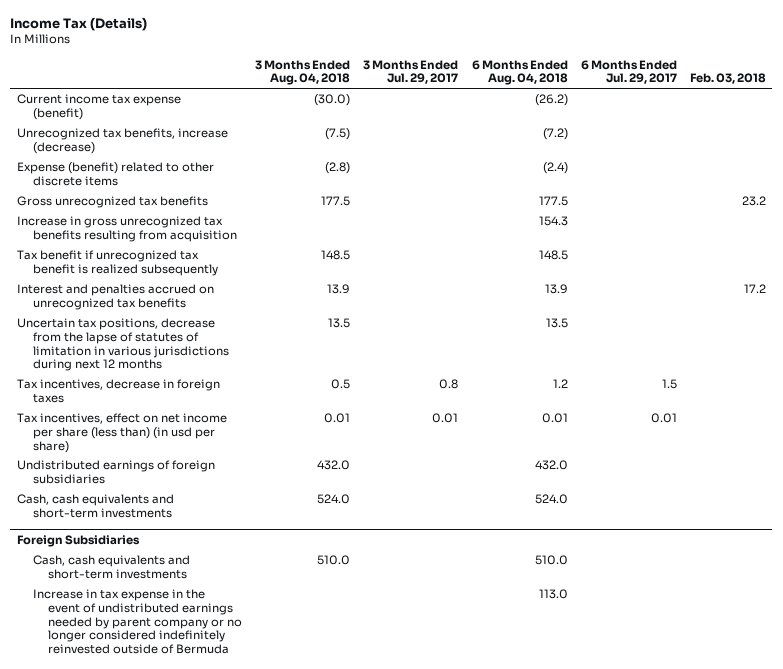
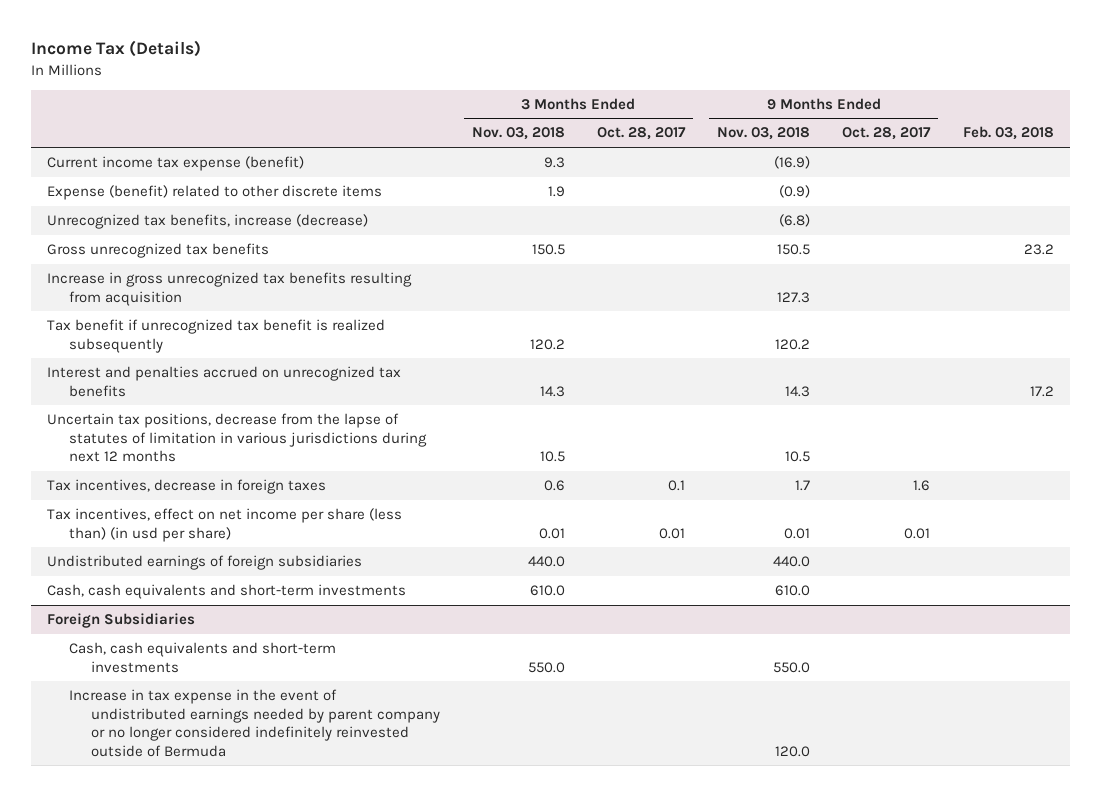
- | 3 Months Ended Aug. 04, 2018 | 3 Months Ended Jul. 29, 2017 | 6 Months Ended Aug. 04, 2018 | 6 Months Ended Jul. 29, 2017 | Feb. 03, 2018
+ | 3 Months Ended Nov. 03, 2018 | 3 Months Ended Oct. 28, 2017 | 9 Months Ended Nov. 03, 2018 | 9 Months Ended Oct. 28, 2017 | Feb. 03, 2018
moved down: Unrecognized tax benefits, increase (decrease) | | | (6.8) | |

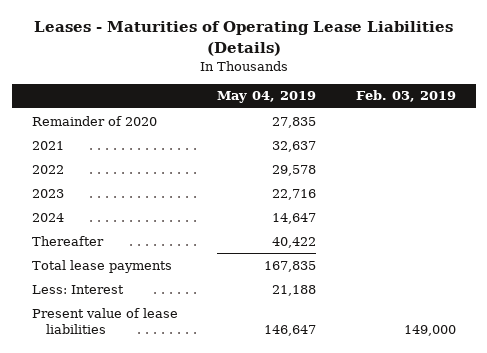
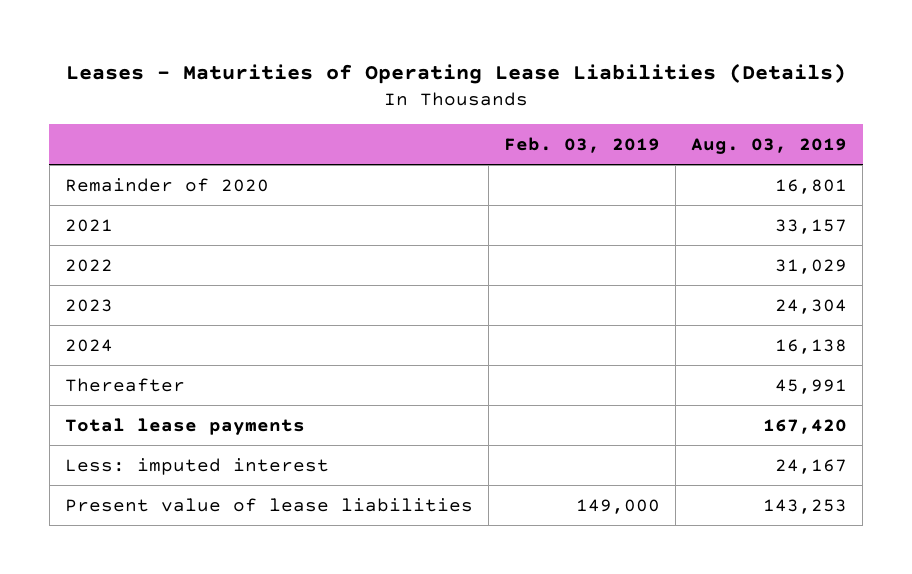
- | May 04, 2019 | Feb. 03, 2019
+ | Feb. 03, 2019 | Aug. 03, 2019
- Less: Interest | 21,188 |
+ Less: imputed interest | | 24,167

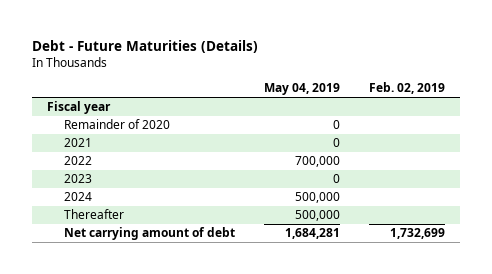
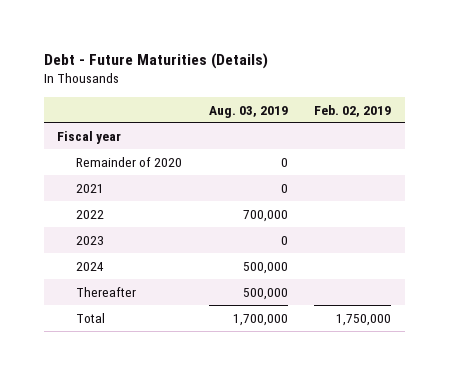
- | May 04, 2019 | Feb. 02, 2019
+ | Aug. 03, 2019 | Feb. 02, 2019
- Net carrying amount of debt | 1,684,281 | 1,732,699
+ Total | 1,700,000 | 1,750,000

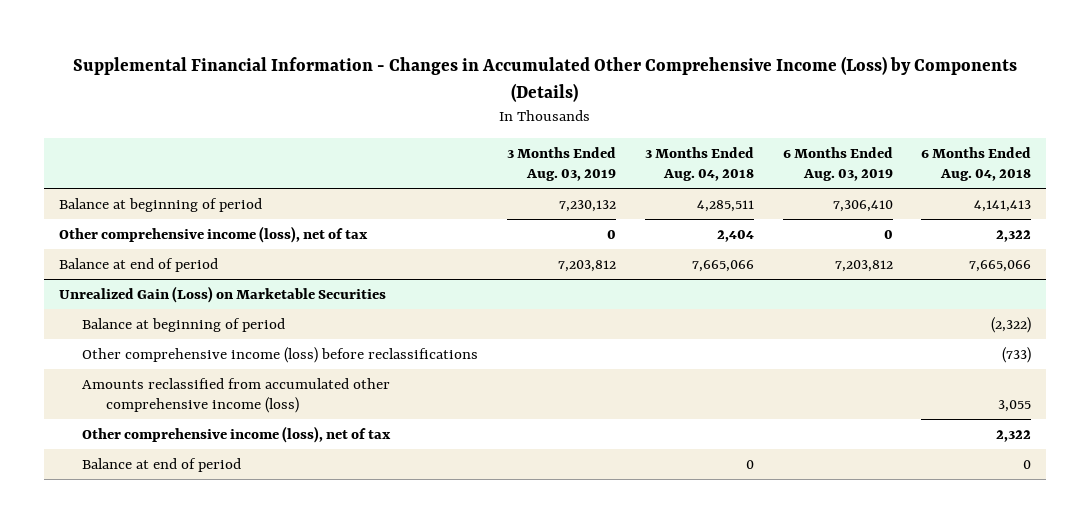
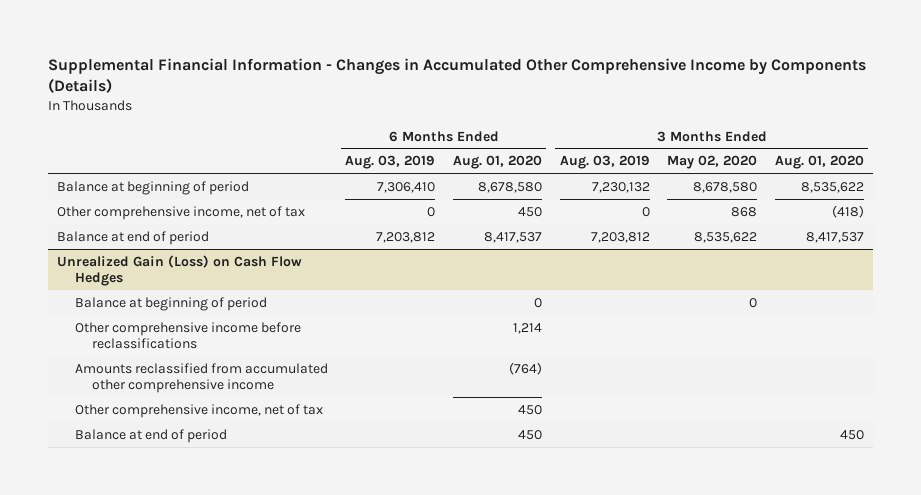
- Supplemental Financial Information - Changes in Accumulated Other Comprehensive Income (Loss) by Components (Details)
+ Supplemental Financial Information - Changes in Accumulated Other Comprehensive Income by Components (Details)
- | 3 Months Ended Aug. 03, 2019 | 3 Months Ended Aug. 04, 2018 | 6 Months Ended Aug. 03, 2019 | 6 Months Ended Aug. 04, 2018
+ | 6 Months Ended Aug. 03, 2019 | 6 Months Ended Aug. 01, 2020 | 3 Months Ended Aug. 03, 2019 | 3 Months Ended May 02, 2020 | 3 Months Ended Aug. 01, 2020
- Other comprehensive income (loss), net of tax | 0 | 2,404 | 0 | 2,322
+ Other comprehensive income, net of tax | 0 | 450 | 0 | 868 | (418)
- Unrealized Gain (Loss) on Marketable Securities
- Balance at beginning of period | | | | (2,322)
- Other comprehensive income (loss) before reclassifications | | | | (733)
- Amounts reclassified from accumulated other comprehensive income (loss) | | | | 3,055
- Other comprehensive income (loss), net of tax | | | | 2,322
- Balance at end of period | | 0 | | 0
+ Unrealized Gain (Loss) on Cash Flow Hedges
+ Balance at beginning of period | | 0 | | 0 |
+ Other comprehensive income before reclassifications | | 1,214 | | |
+ Amounts reclassified from accumulated other comprehensive income | | (764) | | |
+ Other comprehensive income, net of tax | | 450 | | |
+ Balance at end of period | | 450 | | | 450

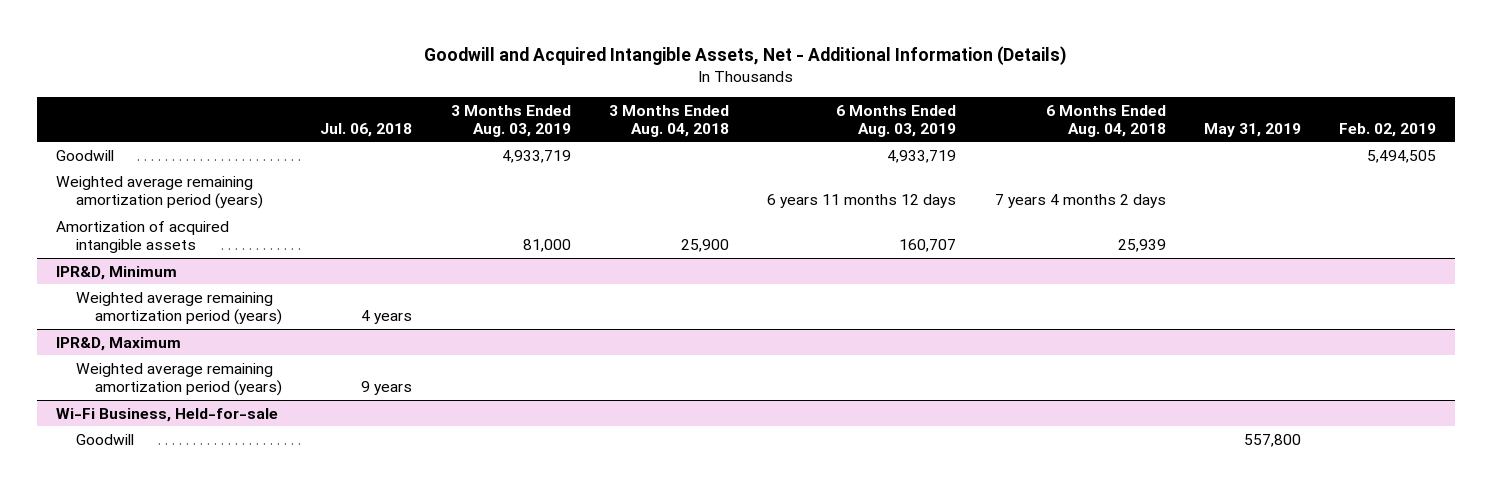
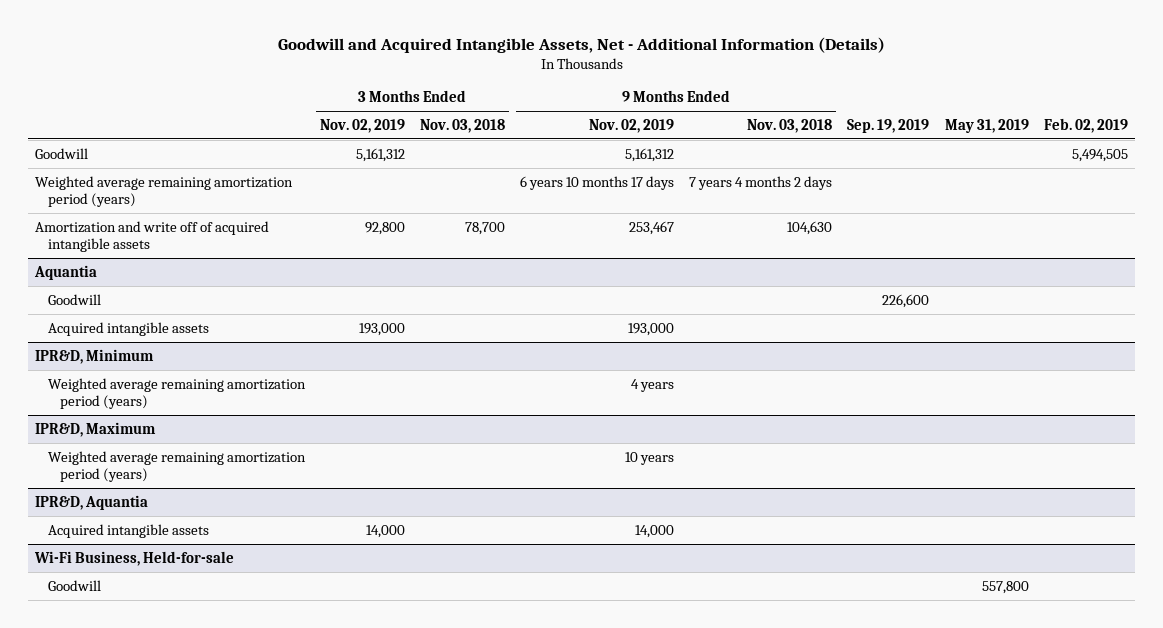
- | Jul. 06, 2018 | 3 Months Ended Aug. 03, 2019 | 3 Months Ended Aug. 04, 2018 | 6 Months Ended Aug. 03, 2019 | 6 Months Ended Aug. 04, 2018 | May 31, 2019 | Feb. 02, 2019
+ | 3 Months Ended Nov. 02, 2019 | 3 Months Ended Nov. 03, 2018 | 9 Months Ended Nov. 02, 2019 | 9 Months Ended Nov. 03, 2018 | Sep. 19, 2019 | May 31, 2019 | Feb. 02, 2019
- Amortization of acquired intangible assets | | 81,000 | 25,900 | 160,707 | 25,939 | |
+ Amortization and write off of acquired intangible assets | 92,800 | 78,700 | 253,467 | 104,630 | | |
+ Aquantia
+ Goodwill | | | | | 226,600 | |
+ Acquired intangible assets | 193,000 | | 193,000 | | | |
+ IPR&D, Aquantia
+ Acquired intangible assets | 14,000 | | 14,000 | | | |

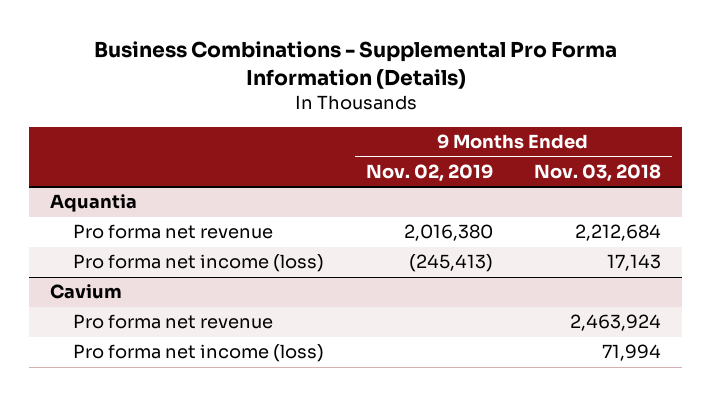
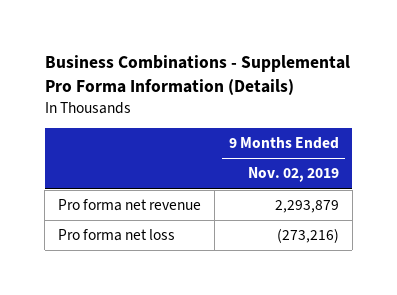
- | 9 Months Ended Nov. 02, 2019 | 9 Months Ended Nov. 03, 2018
+ | 9 Months Ended Nov. 02, 2019
- Aquantia
- Pro forma net revenue | 2,016,380 | 2,212,684
- Pro forma net income (loss) | (245,413) | 17,143
- Cavium
- Pro forma net revenue | | 2,463,924
- Pro forma net income (loss) | | 71,994
+ Pro forma net revenue | 2,293,879
+ Pro forma net loss | (273,216)

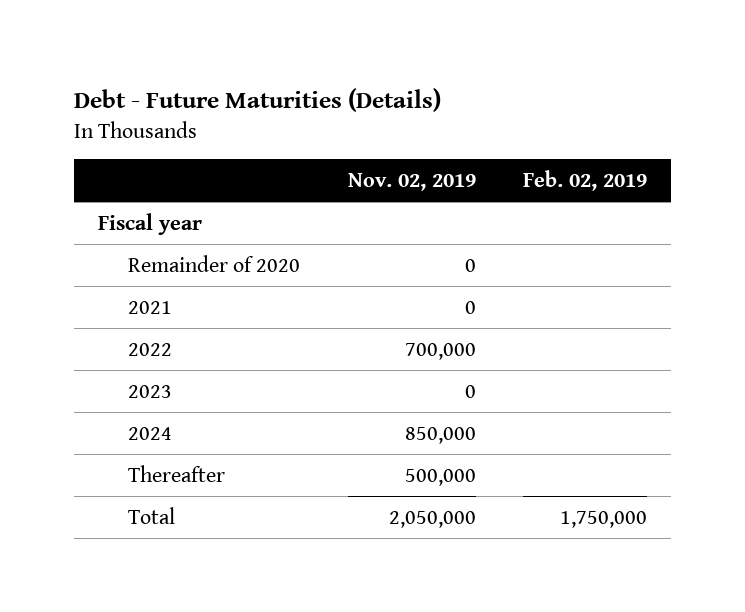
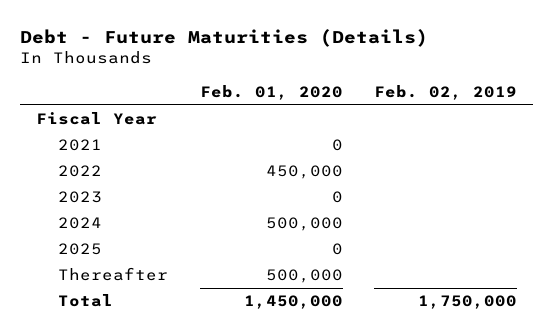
- | Nov. 02, 2019 | Feb. 02, 2019
+ | Feb. 01, 2020 | Feb. 02, 2019
- Fiscal year
- Remainder of 2020 | 0 |
+ Fiscal Year
+ 2025 | 0 |

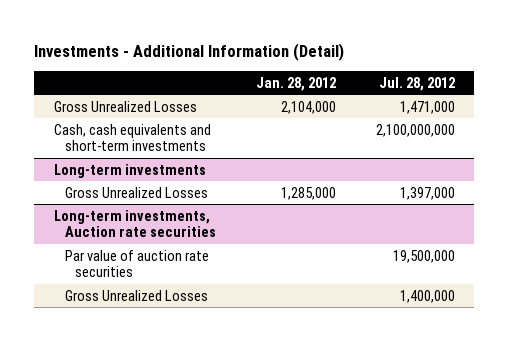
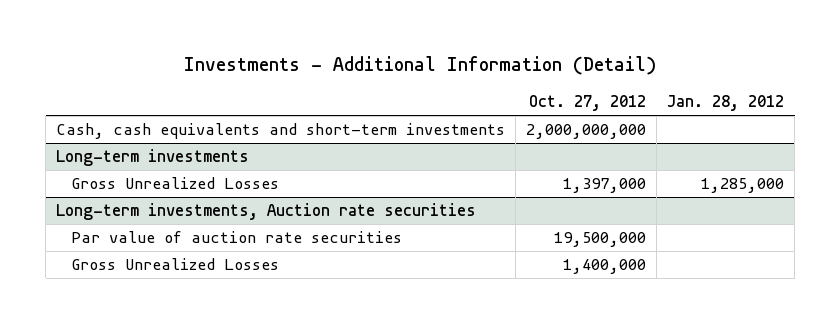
- | Jan. 28, 2012 | Jul. 28, 2012
+ | Oct. 27, 2012 | Jan. 28, 2012
- Gross Unrealized Losses | 2,104,000 | 1,471,000

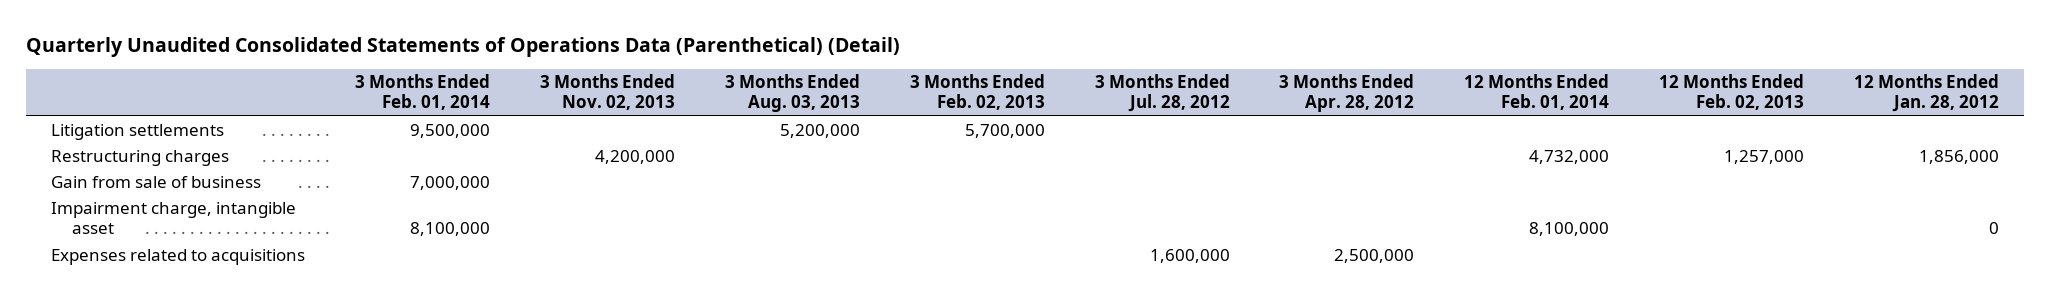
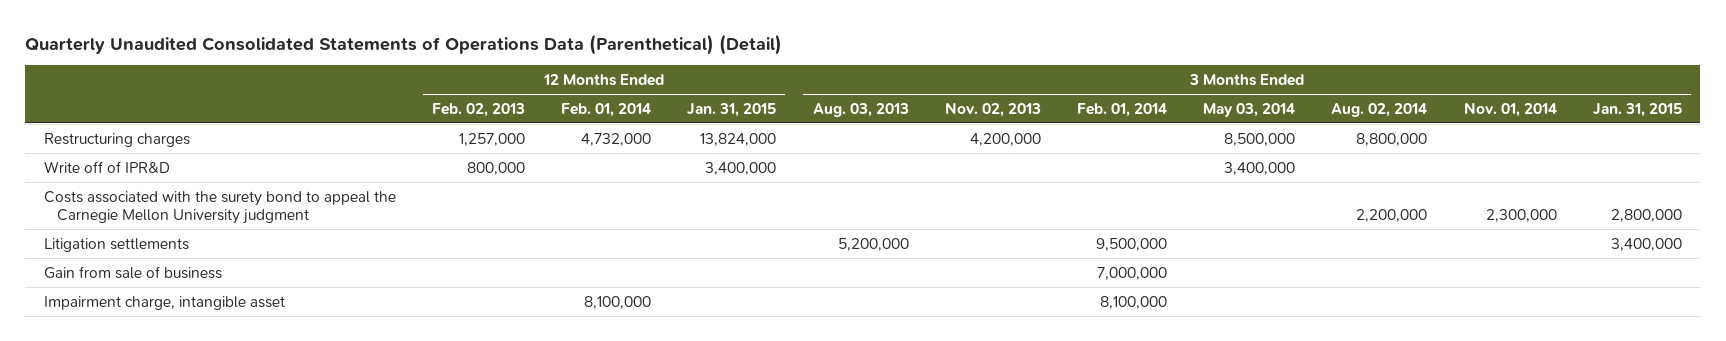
- | 3 Months Ended Feb. 01, 2014 | 3 Months Ended Nov. 02, 2013 | 3 Months Ended Aug. 03, 2013 | 3 Months Ended Feb. 02, 2013 | 3 Months Ended Jul. 28, 2012 | 3 Months Ended Apr. 28, 2012 | 12 Months Ended Feb. 01, 2014 | 12 Months Ended Feb. 02, 2013 | 12 Months Ended Jan. 28, 2012
+ | 12 Months Ended Feb. 02, 2013 | 12 Months Ended Feb. 01, 2014 | 12 Months Ended Jan. 31, 2015 | 3 Months Ended Aug. 03, 2013 | 3 Months Ended Nov. 02, 2013 | 3 Months Ended Feb. 01, 2014 | 3 Months Ended May 03, 2014 | 3 Months Ended Aug. 02, 2014 | 3 Months Ended Nov. 01, 2014 | 3 Months Ended Jan. 31, 2015
+ Write off of IPR&D | 800,000 | | 3,400,000 | | | | 3,400,000 | | |
+ Costs associated with the surety bond to appeal the Carnegie Mellon University judgment | | | | | | | | 2,200,000 | 2,300,000 | 2,800,000
moved down: Litigation settlements | | | | 5,200,000 | | 9,500,000 | | | | 3,400,000
- Expenses related to acquisitions | | | | | 1,600,000 | 2,500,000 | | |

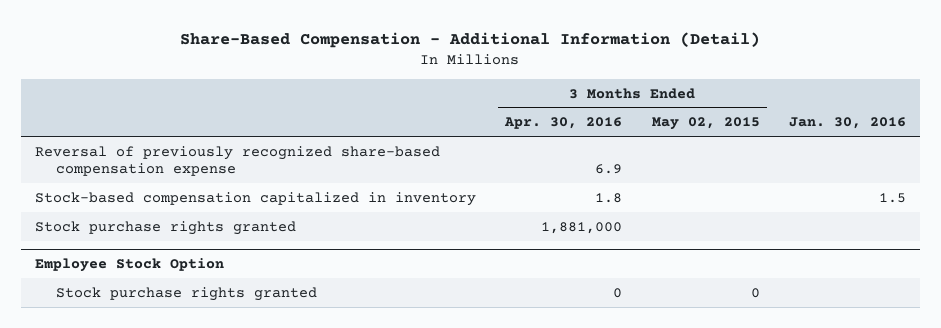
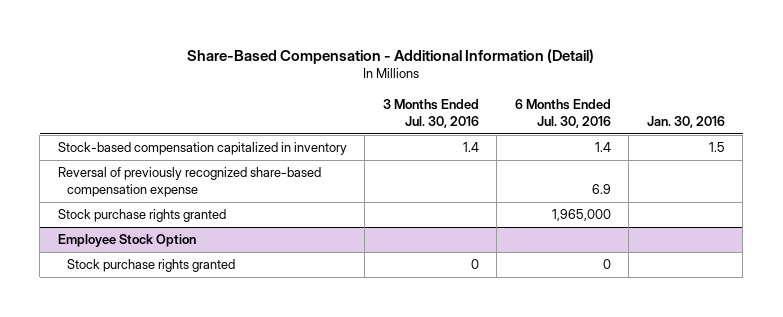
- | 3 Months Ended Apr. 30, 2016 | 3 Months Ended May 02, 2015 | Jan. 30, 2016
+ | 3 Months Ended Jul. 30, 2016 | 6 Months Ended Jul. 30, 2016 | Jan. 30, 2016
moved down: Reversal of previously recognized share-based compensation expense | | 6.9 |

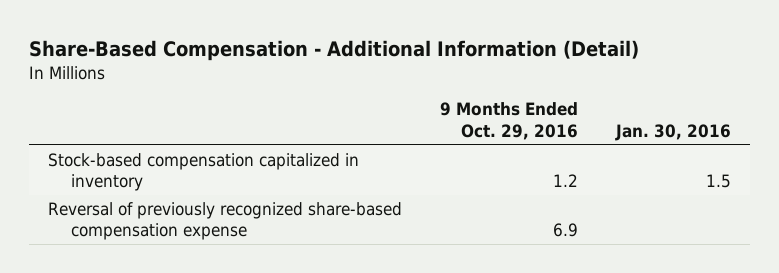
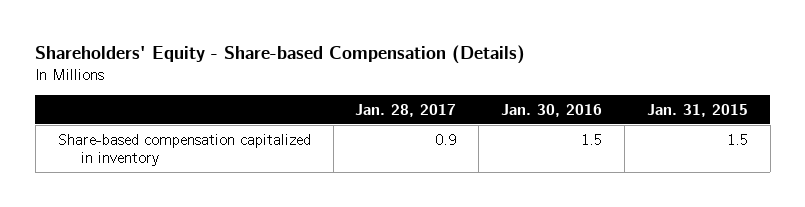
- Share-Based Compensation - Additional Information (Detail)
+ Shareholders' Equity - Share-based Compensation (Details)
- | 9 Months Ended Oct. 29, 2016 | Jan. 30, 2016
+ | Jan. 28, 2017 | Jan. 30, 2016 | Jan. 31, 2015
- Stock-based compensation capitalized in inventory | 1.2 | 1.5
- Reversal of previously recognized share-based compensation expense | 6.9 |
+ Share-based compensation capitalized in inventory | 0.9 | 1.5 | 1.5

